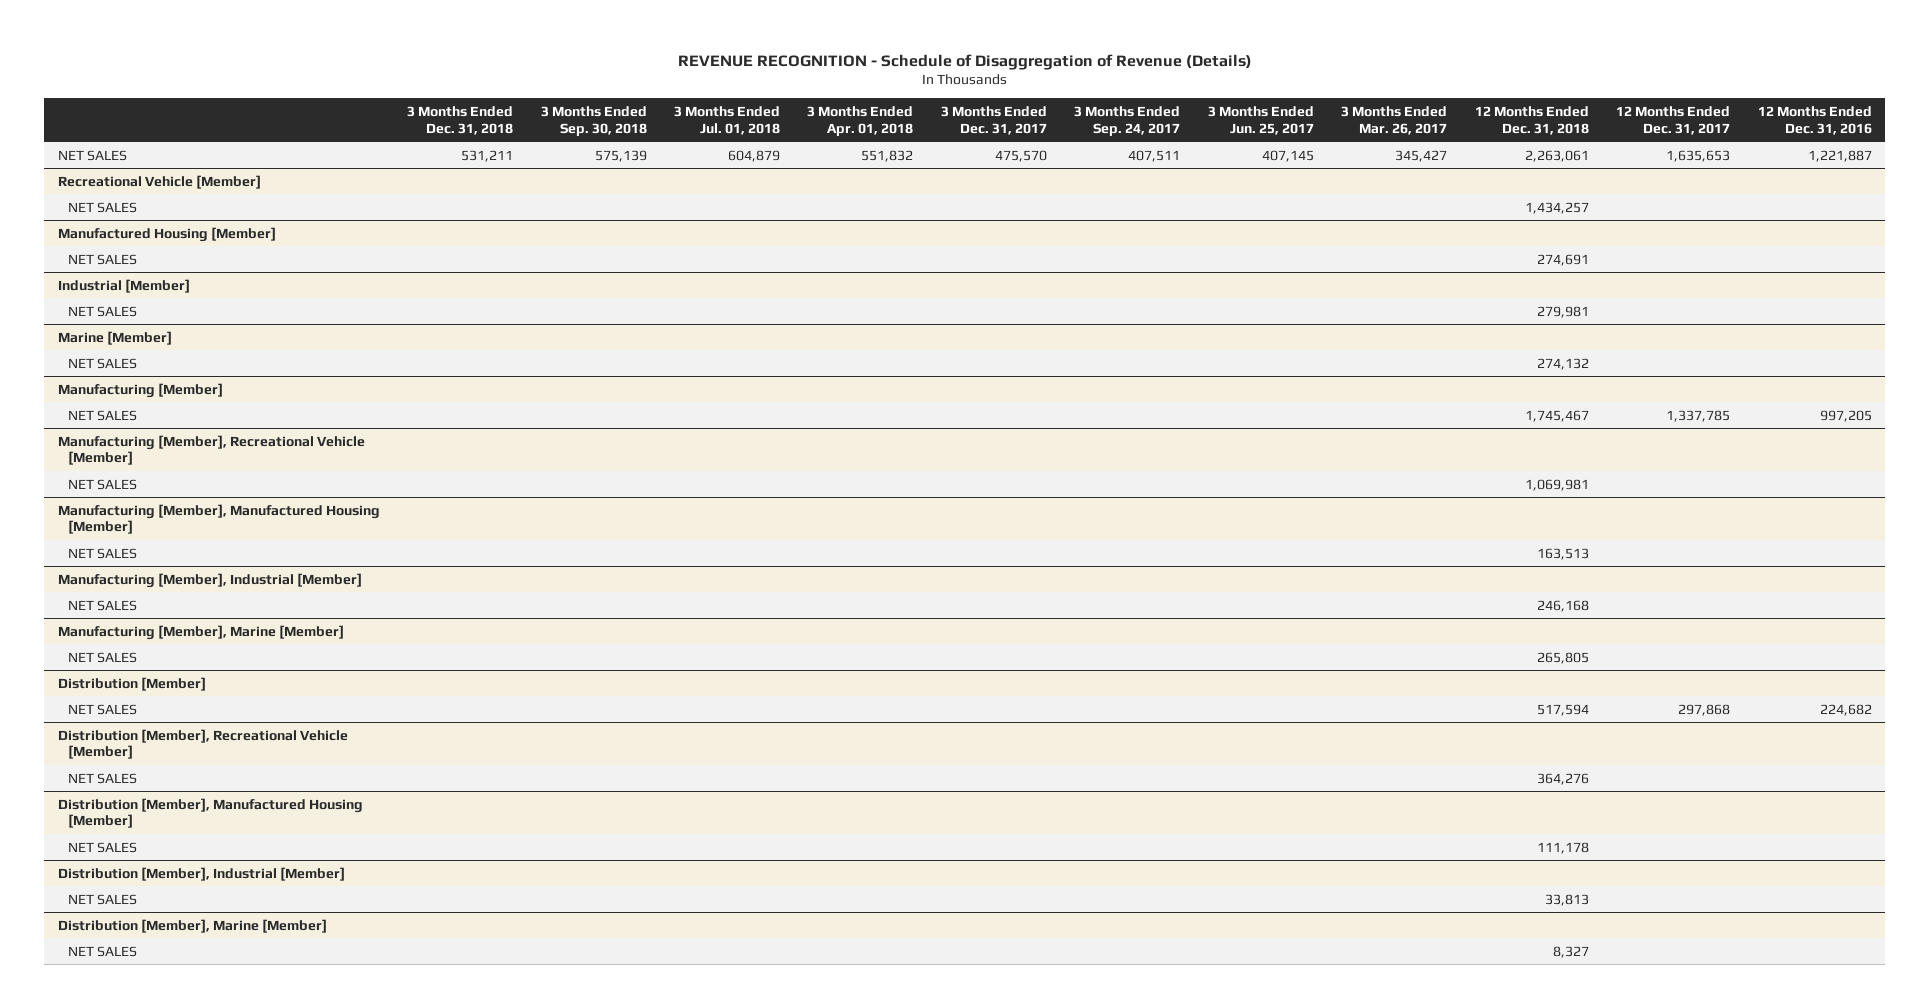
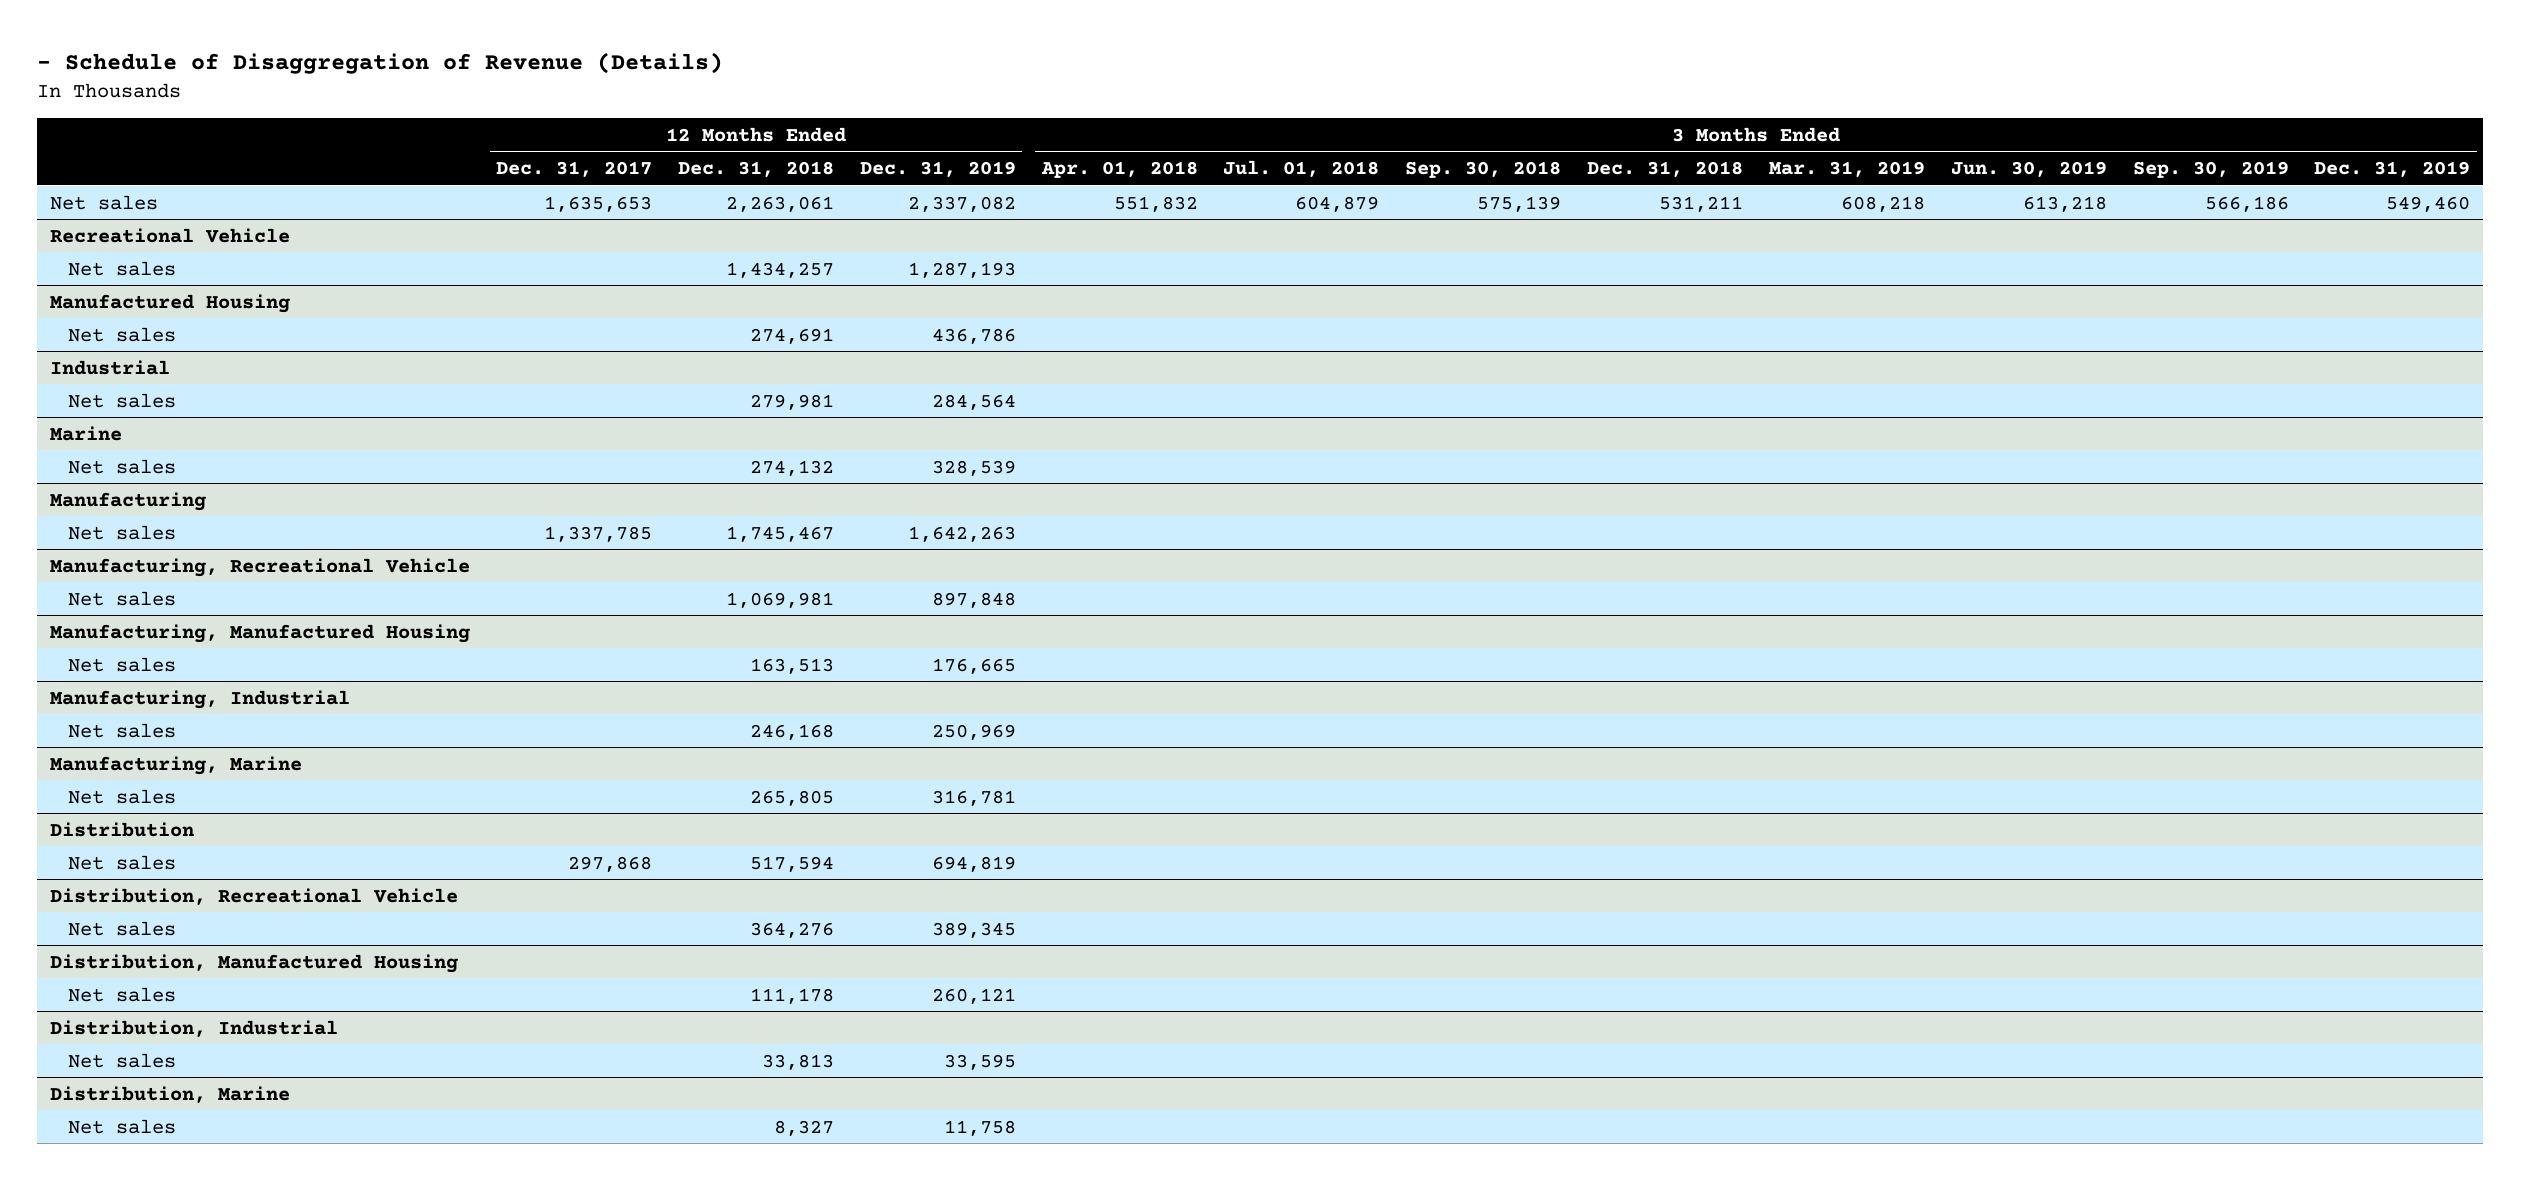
- REVENUE RECOGNITION - Schedule of Disaggregation of Revenue (Details)
+ - Schedule of Disaggregation of Revenue (Details)
- | 3 Months Ended Dec. 31, 2018 | 3 Months Ended Sep. 30, 2018 | 3 Months Ended Jul. 01, 2018 | 3 Months Ended Apr. 01, 2018 | 3 Months Ended Dec. 31, 2017 | 3 Months Ended Sep. 24, 2017 | 3 Months Ended Jun. 25, 2017 | 3 Months Ended Mar. 26, 2017 | 12 Months Ended Dec. 31, 2018 | 12 Months Ended Dec. 31, 2017 | 12 Months Ended Dec. 31, 2016
+ | 12 Months Ended Dec. 31, 2017 | 12 Months Ended Dec. 31, 2018 | 12 Months Ended Dec. 31, 2019 | 3 Months Ended Apr. 01, 2018 | 3 Months Ended Jul. 01, 2018 | 3 Months Ended Sep. 30, 2018 | 3 Months Ended Dec. 31, 2018 | 3 Months Ended Mar. 31, 2019 | 3 Months Ended Jun. 30, 2019 | 3 Months Ended Sep. 30, 2019 | 3 Months Ended Dec. 31, 2019
- NET SALES | 531,211 | 575,139 | 604,879 | 551,832 | 475,570 | 407,511 | 407,145 | 345,427 | 2,263,061 | 1,635,653 | 1,221,887
- Recreational Vehicle [Member]
- NET SALES | | | | | | | | | 1,434,257 | |
- Manufactured Housing [Member]
- NET SALES | | | | | | | | | 274,691 | |
- Industrial [Member]
- NET SALES | | | | | | | | | 279,981 | |
- Marine [Member]
- NET SALES | | | | | | | | | 274,132 | |
- Manufacturing [Member]
- NET SALES | | | | | | | | | 1,745,467 | 1,337,785 | 997,205
- Manufacturing [Member], Recreational Vehicle [Member]
- NET SALES | | | | | | | | | 1,069,981 | |
- Manufacturing [Member], Manufactured Housing [Member]
- NET SALES | | | | | | | | | 163,513 | |
- Manufacturing [Member], Industrial [Member]
- NET SALES | | | | | | | | | 246,168 | |
- Manufacturing [Member], Marine [Member]
- NET SALES | | | | | | | | | 265,805 | |
- Distribution [Member]
- NET SALES | | | | | | | | | 517,594 | 297,868 | 224,682
- Distribution [Member], Recreational Vehicle [Member]
- NET SALES | | | | | | | | | 364,276 | |
- Distribution [Member], Manufactured Housing [Member]
- NET SALES | | | | | | | | | 111,178 | |
- Distribution [Member], Industrial [Member]
- NET SALES | | | | | | | | | 33,813 | |
- Distribution [Member], Marine [Member]
- NET SALES | | | | | | | | | 8,327 | |
+ Net sales | 1,635,653 | 2,263,061 | 2,337,082 | 551,832 | 604,879 | 575,139 | 531,211 | 608,218 | 613,218 | 566,186 | 549,460
+ Recreational Vehicle
+ Net sales | | 1,434,257 | 1,287,193 | | | | | | | |
+ Manufactured Housing
+ Net sales | | 274,691 | 436,786 | | | | | | | |
+ Industrial
+ Net sales | | 279,981 | 284,564 | | | | | | | |
+ Marine
+ Net sales | | 274,132 | 328,539 | | | | | | | |
+ Manufacturing
+ Net sales | 1,337,785 | 1,745,467 | 1,642,263 | | | | | | | |
+ Manufacturing, Recreational Vehicle
+ Net sales | | 1,069,981 | 897,848 | | | | | | | |
+ Manufacturing, Manufactured Housing
+ Net sales | | 163,513 | 176,665 | | | | | | | |
+ Manufacturing, Industrial
+ Net sales | | 246,168 | 250,969 | | | | | | | |
+ Manufacturing, Marine
+ Net sales | | 265,805 | 316,781 | | | | | | | |
+ Distribution
+ Net sales | 297,868 | 517,594 | 694,819 | | | | | | | |
+ Distribution, Recreational Vehicle
+ Net sales | | 364,276 | 389,345 | | | | | | | |
+ Distribution, Manufactured Housing
+ Net sales | | 111,178 | 260,121 | | | | | | | |
+ Distribution, Industrial
+ Net sales | | 33,813 | 33,595 | | | | | | | |
+ Distribution, Marine
+ Net sales | | 8,327 | 11,758 | | | | | | | |

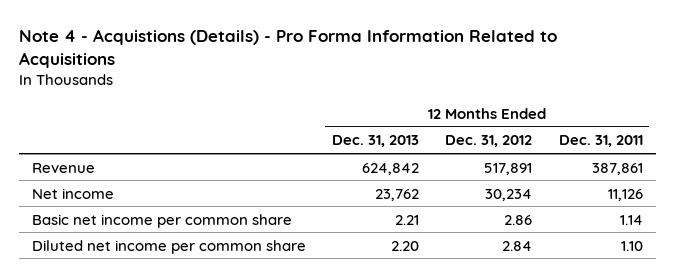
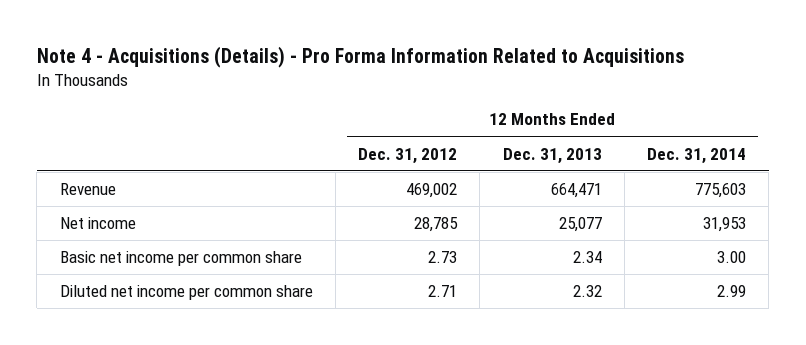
- Note 4 - Acquistions (Details) - Pro Forma Information Related to Acquisitions
+ Note 4 - Acquisitions (Details) - Pro Forma Information Related to Acquisitions
- | 12 Months Ended Dec. 31, 2013 | 12 Months Ended Dec. 31, 2012 | 12 Months Ended Dec. 31, 2011
+ | 12 Months Ended Dec. 31, 2012 | 12 Months Ended Dec. 31, 2013 | 12 Months Ended Dec. 31, 2014
- Revenue | 624,842 | 517,891 | 387,861
- Net income | 23,762 | 30,234 | 11,126
- Basic net income per common share | 2.21 | 2.86 | 1.14
- Diluted net income per common share | 2.20 | 2.84 | 1.10
+ Revenue | 469,002 | 664,471 | 775,603
+ Net income | 28,785 | 25,077 | 31,953
+ Basic net income per common share | 2.73 | 2.34 | 3.00
+ Diluted net income per common share | 2.71 | 2.32 | 2.99

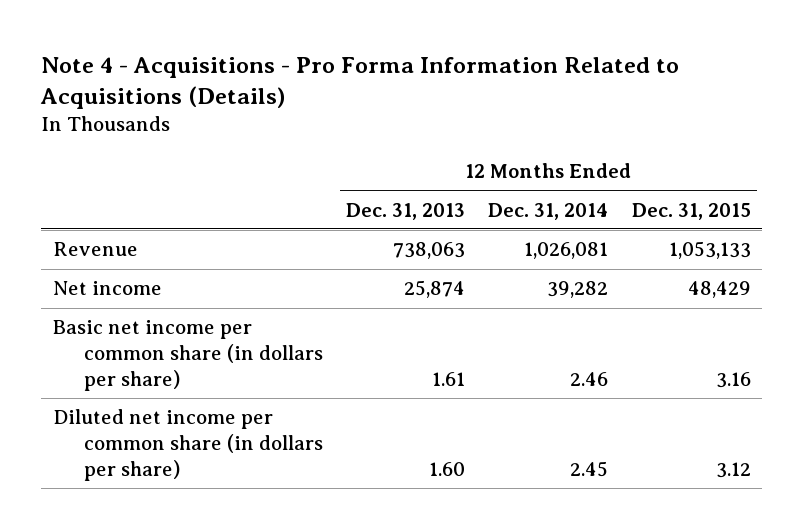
- Note 4 - Acquisitions (Details) - Pro Forma Information Related to Acquisitions
+ Note 4 - Acquisitions - Pro Forma Information Related to Acquisitions (Details)
- | 12 Months Ended Dec. 31, 2012 | 12 Months Ended Dec. 31, 2013 | 12 Months Ended Dec. 31, 2014
+ | 12 Months Ended Dec. 31, 2013 | 12 Months Ended Dec. 31, 2014 | 12 Months Ended Dec. 31, 2015
- Revenue | 469,002 | 664,471 | 775,603
- Net income | 28,785 | 25,077 | 31,953
- Basic net income per common share | 2.73 | 2.34 | 3.00
- Diluted net income per common share | 2.71 | 2.32 | 2.99
+ Revenue | 738,063 | 1,026,081 | 1,053,133
+ Net income | 25,874 | 39,282 | 48,429
+ Basic net income per common share (in dollars per share) | 1.61 | 2.46 | 3.16
+ Diluted net income per common share (in dollars per share) | 1.60 | 2.45 | 3.12

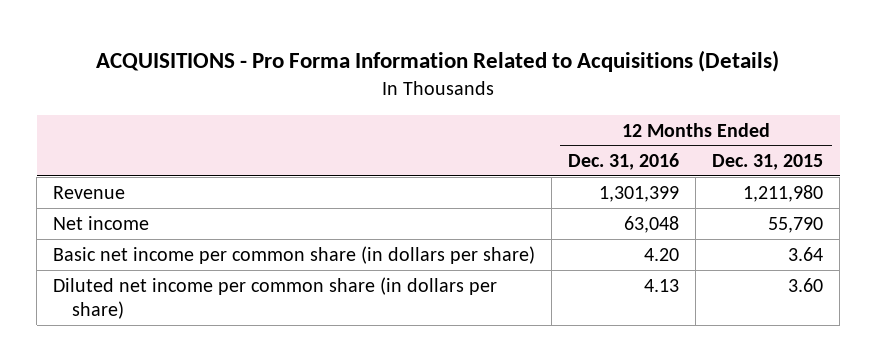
- Note 4 - Acquisitions - Pro Forma Information Related to Acquisitions (Details)
+ ACQUISITIONS - Pro Forma Information Related to Acquisitions (Details)
- | 12 Months Ended Dec. 31, 2013 | 12 Months Ended Dec. 31, 2014 | 12 Months Ended Dec. 31, 2015
+ | 12 Months Ended Dec. 31, 2016 | 12 Months Ended Dec. 31, 2015
- Revenue | 738,063 | 1,026,081 | 1,053,133
- Net income | 25,874 | 39,282 | 48,429
- Basic net income per common share (in dollars per share) | 1.61 | 2.46 | 3.16
- Diluted net income per common share (in dollars per share) | 1.60 | 2.45 | 3.12
+ Revenue | 1,301,399 | 1,211,980
+ Net income | 63,048 | 55,790
+ Basic net income per common share (in dollars per share) | 4.20 | 3.64
+ Diluted net income per common share (in dollars per share) | 4.13 | 3.60

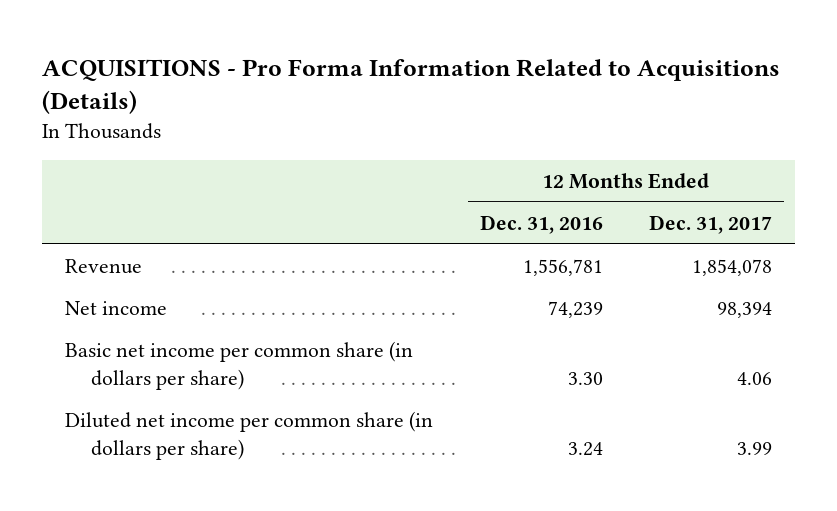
- | 12 Months Ended Dec. 31, 2016 | 12 Months Ended Dec. 31, 2015
+ | 12 Months Ended Dec. 31, 2016 | 12 Months Ended Dec. 31, 2017
- Revenue | 1,301,399 | 1,211,980
- Net income | 63,048 | 55,790
- Basic net income per common share (in dollars per share) | 4.20 | 3.64
- Diluted net income per common share (in dollars per share) | 4.13 | 3.60
+ Revenue | 1,556,781 | 1,854,078
+ Net income | 74,239 | 98,394
+ Basic net income per common share (in dollars per share) | 3.30 | 4.06
+ Diluted net income per common share (in dollars per share) | 3.24 | 3.99

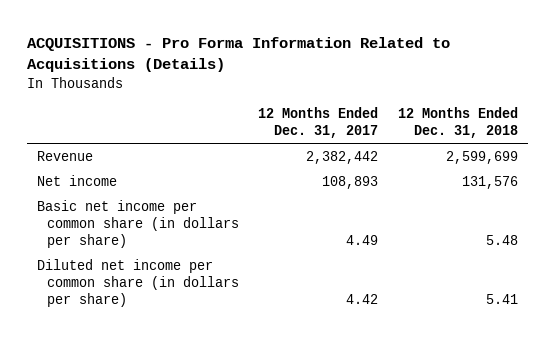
- | 12 Months Ended Dec. 31, 2016 | 12 Months Ended Dec. 31, 2017
+ | 12 Months Ended Dec. 31, 2017 | 12 Months Ended Dec. 31, 2018
- Revenue | 1,556,781 | 1,854,078
- Net income | 74,239 | 98,394
- Basic net income per common share (in dollars per share) | 3.30 | 4.06
- Diluted net income per common share (in dollars per share) | 3.24 | 3.99
+ Revenue | 2,382,442 | 2,599,699
+ Net income | 108,893 | 131,576
+ Basic net income per common share (in dollars per share) | 4.49 | 5.48
+ Diluted net income per common share (in dollars per share) | 4.42 | 5.41

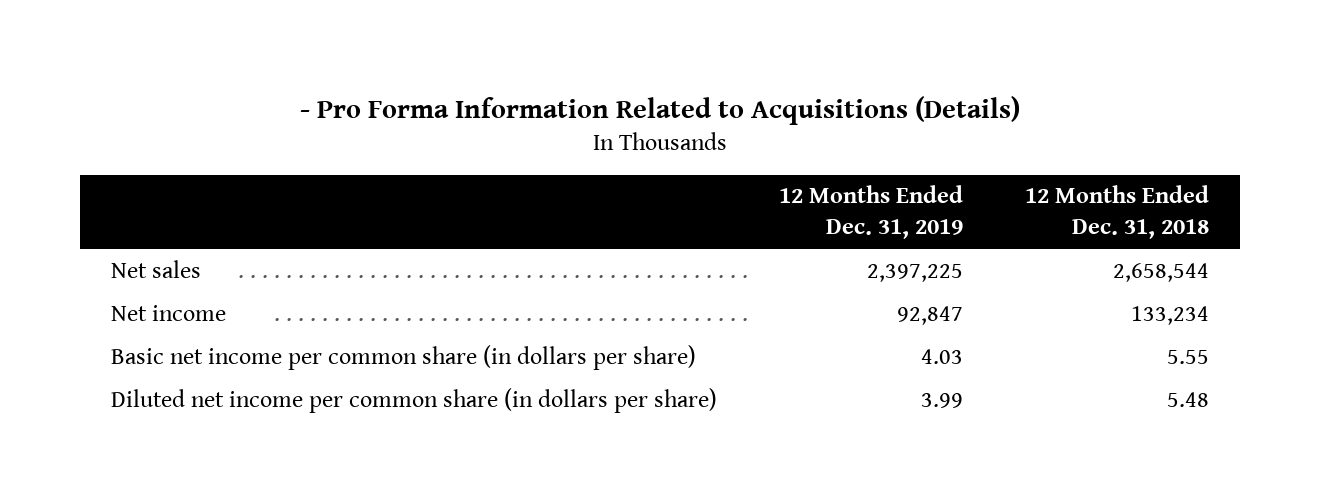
- ACQUISITIONS - Pro Forma Information Related to Acquisitions (Details)
+ - Pro Forma Information Related to Acquisitions (Details)
- | 12 Months Ended Dec. 31, 2017 | 12 Months Ended Dec. 31, 2018
+ | 12 Months Ended Dec. 31, 2019 | 12 Months Ended Dec. 31, 2018
- Revenue | 2,382,442 | 2,599,699
- Net income | 108,893 | 131,576
- Basic net income per common share (in dollars per share) | 4.49 | 5.48
- Diluted net income per common share (in dollars per share) | 4.42 | 5.41
+ Net sales | 2,397,225 | 2,658,544
+ Net income | 92,847 | 133,234
+ Basic net income per common share (in dollars per share) | 4.03 | 5.55
+ Diluted net income per common share (in dollars per share) | 3.99 | 5.48

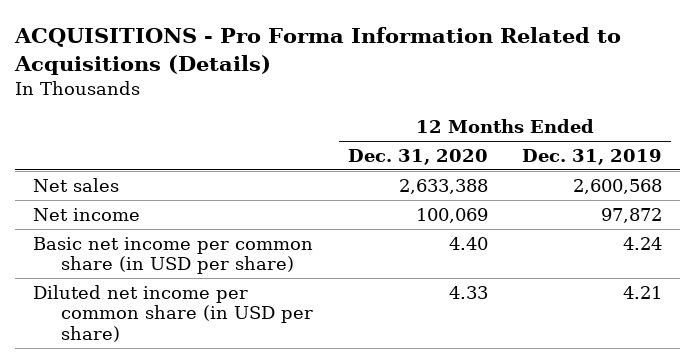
- - Pro Forma Information Related to Acquisitions (Details)
+ ACQUISITIONS - Pro Forma Information Related to Acquisitions (Details)
- | 12 Months Ended Dec. 31, 2019 | 12 Months Ended Dec. 31, 2018
+ | 12 Months Ended Dec. 31, 2020 | 12 Months Ended Dec. 31, 2019
- Net sales | 2,397,225 | 2,658,544
- Net income | 92,847 | 133,234
- Basic net income per common share (in dollars per share) | 4.03 | 5.55
- Diluted net income per common share (in dollars per share) | 3.99 | 5.48
+ Net sales | 2,633,388 | 2,600,568
+ Net income | 100,069 | 97,872
+ Basic net income per common share (in USD per share) | 4.40 | 4.24
+ Diluted net income per common share (in USD per share) | 4.33 | 4.21

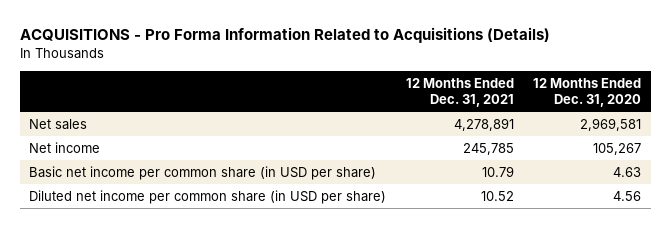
- | 12 Months Ended Dec. 31, 2020 | 12 Months Ended Dec. 31, 2019
+ | 12 Months Ended Dec. 31, 2021 | 12 Months Ended Dec. 31, 2020
- Net sales | 2,633,388 | 2,600,568
- Net income | 100,069 | 97,872
- Basic net income per common share (in USD per share) | 4.40 | 4.24
- Diluted net income per common share (in USD per share) | 4.33 | 4.21
+ Net sales | 4,278,891 | 2,969,581
+ Net income | 245,785 | 105,267
+ Basic net income per common share (in USD per share) | 10.79 | 4.63
+ Diluted net income per common share (in USD per share) | 10.52 | 4.56

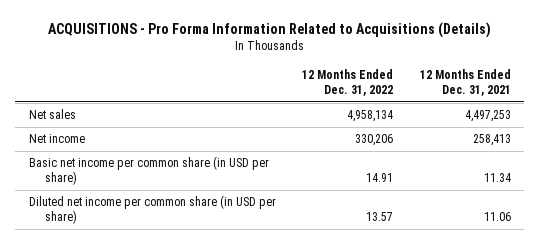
- | 12 Months Ended Dec. 31, 2021 | 12 Months Ended Dec. 31, 2020
+ | 12 Months Ended Dec. 31, 2022 | 12 Months Ended Dec. 31, 2021
- Net sales | 4,278,891 | 2,969,581
- Net income | 245,785 | 105,267
- Basic net income per common share (in USD per share) | 10.79 | 4.63
- Diluted net income per common share (in USD per share) | 10.52 | 4.56
+ Net sales | 4,958,134 | 4,497,253
+ Net income | 330,206 | 258,413
+ Basic net income per common share (in USD per share) | 14.91 | 11.34
+ Diluted net income per common share (in USD per share) | 13.57 | 11.06

